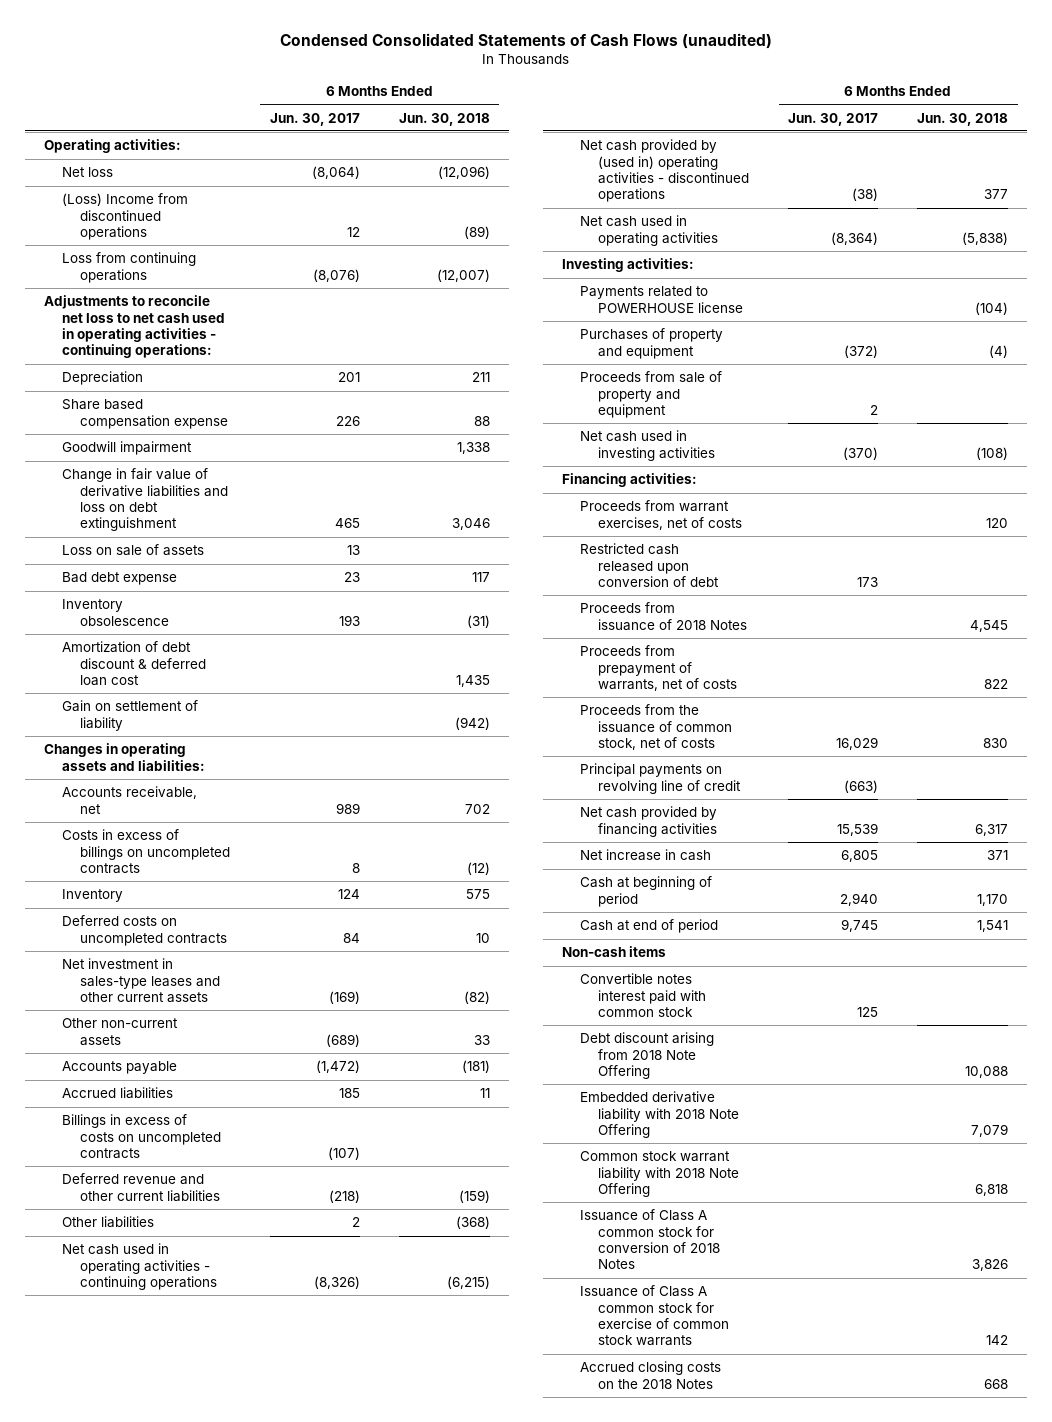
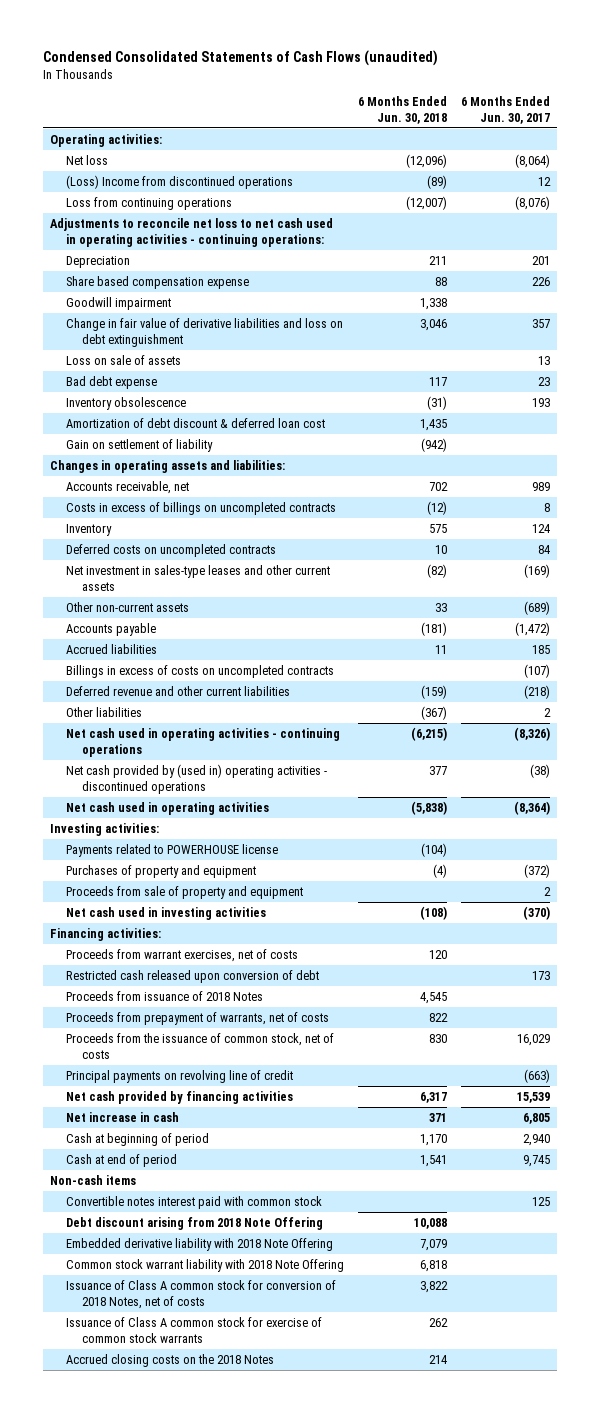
- | 6 Months Ended Jun. 30, 2017 | 6 Months Ended Jun. 30, 2018
+ | 6 Months Ended Jun. 30, 2018 | 6 Months Ended Jun. 30, 2017
- Change in fair value of derivative liabilities and loss on debt extinguishment | 465 | 3,046
+ Change in fair value of derivative liabilities and loss on debt extinguishment | 3,046 | 357
- Other liabilities | 2 | (368)
+ Other liabilities | (367) | 2
- Issuance of Class A common stock for conversion of 2018 Notes | | 3,826
- Issuance of Class A common stock for exercise of common stock warrants | | 142
- Accrued closing costs on the 2018 Notes | | 668
+ Issuance of Class A common stock for conversion of 2018 Notes, net of costs | 3,822 |
+ Issuance of Class A common stock for exercise of common stock warrants | 262 |
+ Accrued closing costs on the 2018 Notes | 214 |

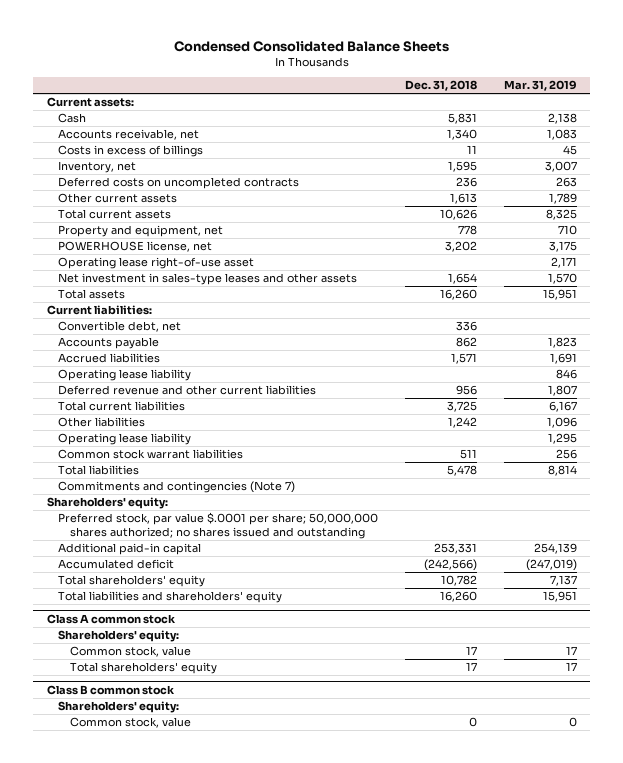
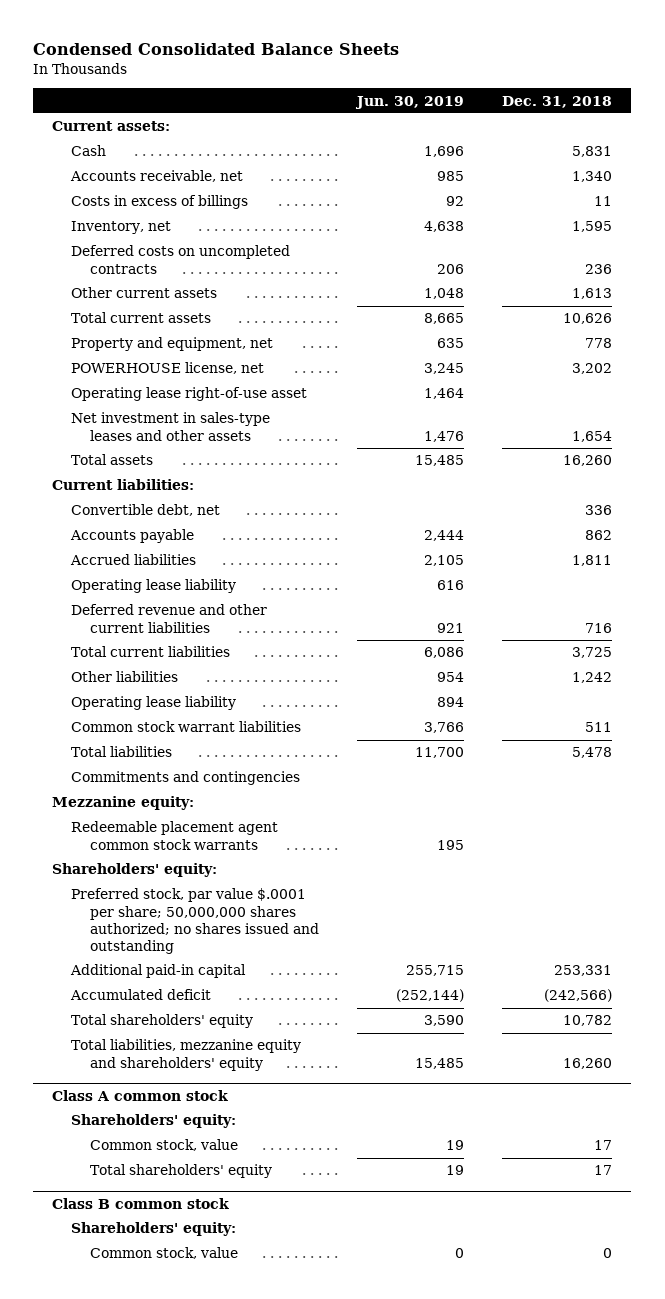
- | Dec. 31, 2018 | Mar. 31, 2019
+ | Jun. 30, 2019 | Dec. 31, 2018
- Accrued liabilities | 1,571 | 1,691
+ Accrued liabilities | 2,105 | 1,811
- Deferred revenue and other current liabilities | 956 | 1,807
+ Deferred revenue and other current liabilities | 921 | 716
- Commitments and contingencies (Note 7)
+ Commitments and contingencies
+ Mezzanine equity:
+ Redeemable placement agent common stock warrants | 195 |
- Total liabilities and shareholders' equity | 16,260 | 15,951
+ Total liabilities, mezzanine equity and shareholders' equity | 15,485 | 16,260

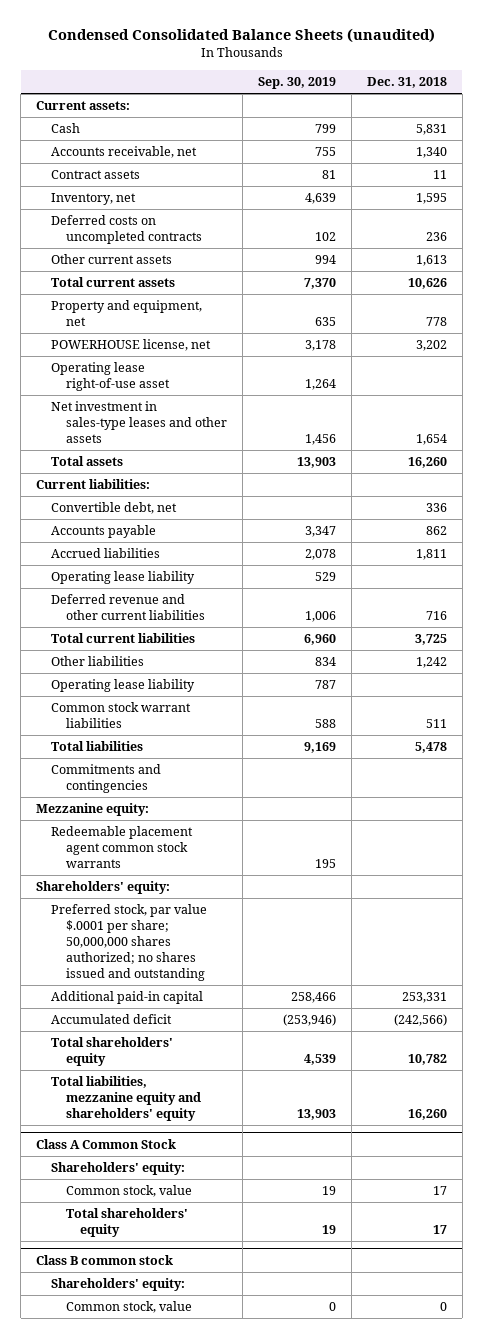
- Condensed Consolidated Balance Sheets
+ Condensed Consolidated Balance Sheets (unaudited)
- | Jun. 30, 2019 | Dec. 31, 2018
+ | Sep. 30, 2019 | Dec. 31, 2018
- Costs in excess of billings | 92 | 11
+ Contract assets | 81 | 11
- Class A common stock
+ Class A Common Stock

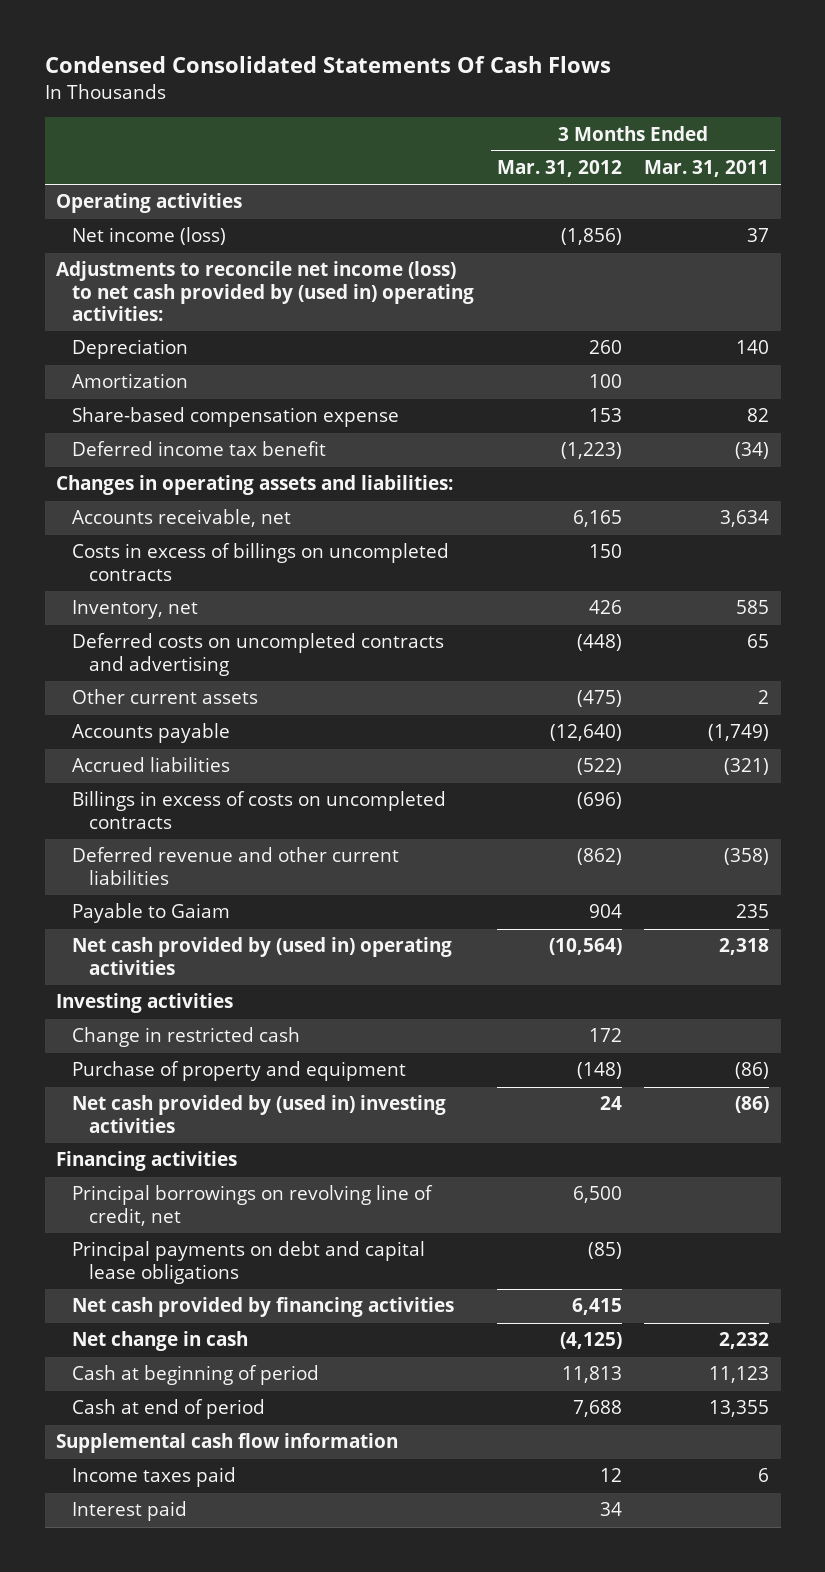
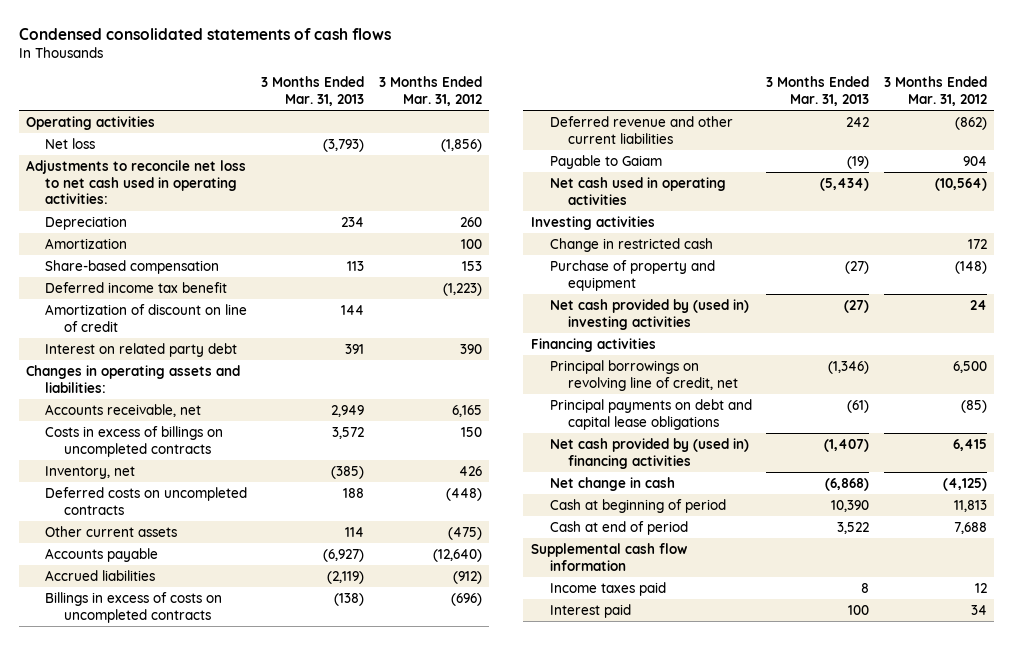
- Condensed Consolidated Statements Of Cash Flows
+ Condensed consolidated statements of cash flows
- | 3 Months Ended Mar. 31, 2012 | 3 Months Ended Mar. 31, 2011
+ | 3 Months Ended Mar. 31, 2013 | 3 Months Ended Mar. 31, 2012
- Net income (loss) | (1,856) | 37
- Adjustments to reconcile net income (loss) to net cash provided by (used in) operating activities:
+ Net loss | (3,793) | (1,856)
+ Adjustments to reconcile net loss to net cash used in operating activities:
- Share-based compensation expense | 153 | 82
+ Share-based compensation | 113 | 153
+ Amortization of discount on line of credit | 144 |
+ Interest on related party debt | 391 | 390
- Deferred costs on uncompleted contracts and advertising | (448) | 65
+ Deferred costs on uncompleted contracts | 188 | (448)
- Accrued liabilities | (522) | (321)
+ Accrued liabilities | (2,119) | (912)
- Net cash provided by (used in) operating activities | (10,564) | 2,318
+ Net cash used in operating activities | (5,434) | (10,564)
- Net cash provided by financing activities | 6,415 |
+ Net cash provided by (used in) financing activities | (1,407) | 6,415

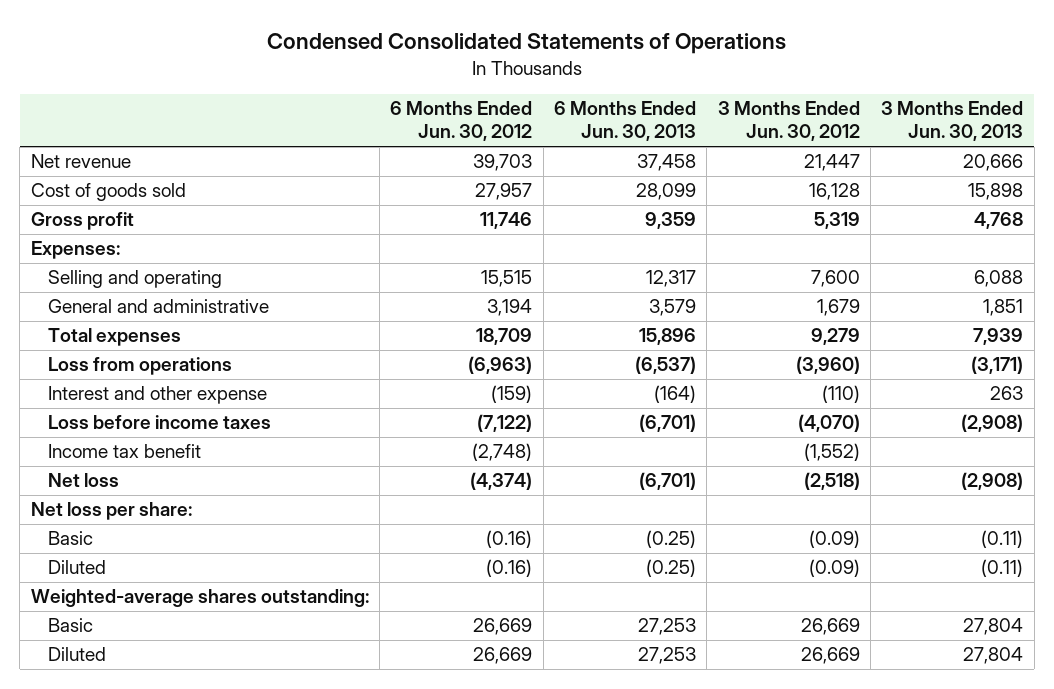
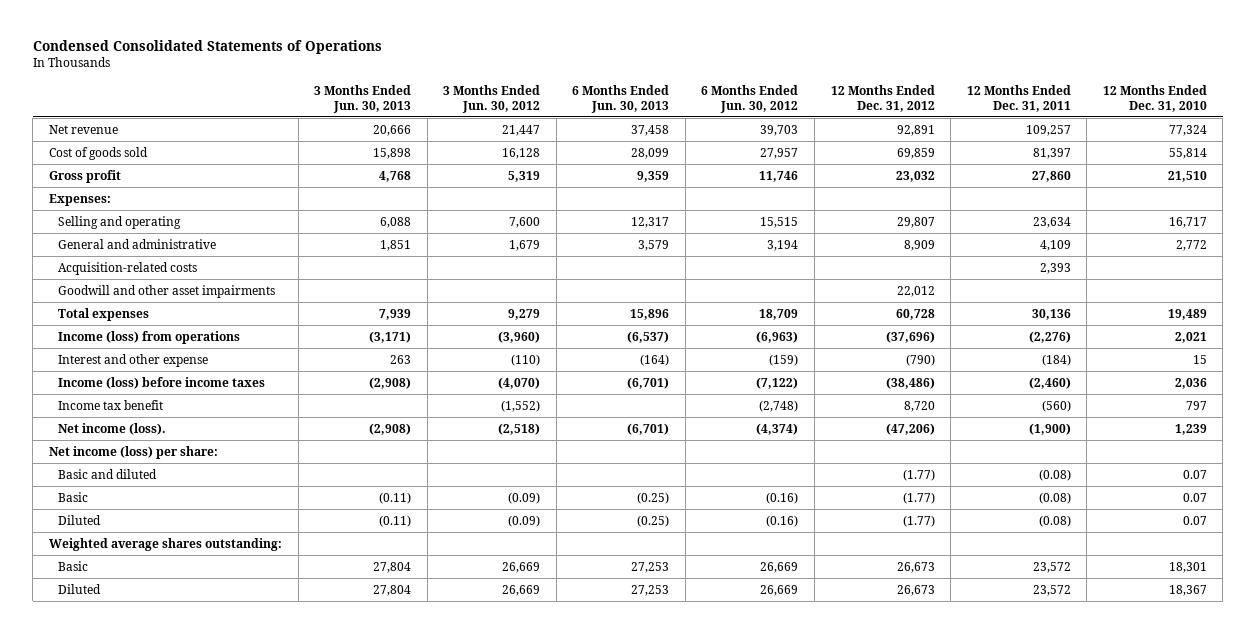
- | 6 Months Ended Jun. 30, 2012 | 6 Months Ended Jun. 30, 2013 | 3 Months Ended Jun. 30, 2012 | 3 Months Ended Jun. 30, 2013
+ | 3 Months Ended Jun. 30, 2013 | 3 Months Ended Jun. 30, 2012 | 6 Months Ended Jun. 30, 2013 | 6 Months Ended Jun. 30, 2012 | 12 Months Ended Dec. 31, 2012 | 12 Months Ended Dec. 31, 2011 | 12 Months Ended Dec. 31, 2010
+ Acquisition-related costs | | | | | | 2,393 |
+ Goodwill and other asset impairments | | | | | 22,012 | |
- Loss from operations | (6,963) | (6,537) | (3,960) | (3,171)
+ Income (loss) from operations | (3,171) | (3,960) | (6,537) | (6,963) | (37,696) | (2,276) | 2,021
- Loss before income taxes | (7,122) | (6,701) | (4,070) | (2,908)
+ Income (loss) before income taxes | (2,908) | (4,070) | (6,701) | (7,122) | (38,486) | (2,460) | 2,036
- Net loss | (4,374) | (6,701) | (2,518) | (2,908)
- Net loss per share:
+ Net income (loss). | (2,908) | (2,518) | (6,701) | (4,374) | (47,206) | (1,900) | 1,239
+ Net income (loss) per share:
+ Basic and diluted | | | | | (1.77) | (0.08) | 0.07
- Weighted-average shares outstanding:
+ Weighted average shares outstanding:

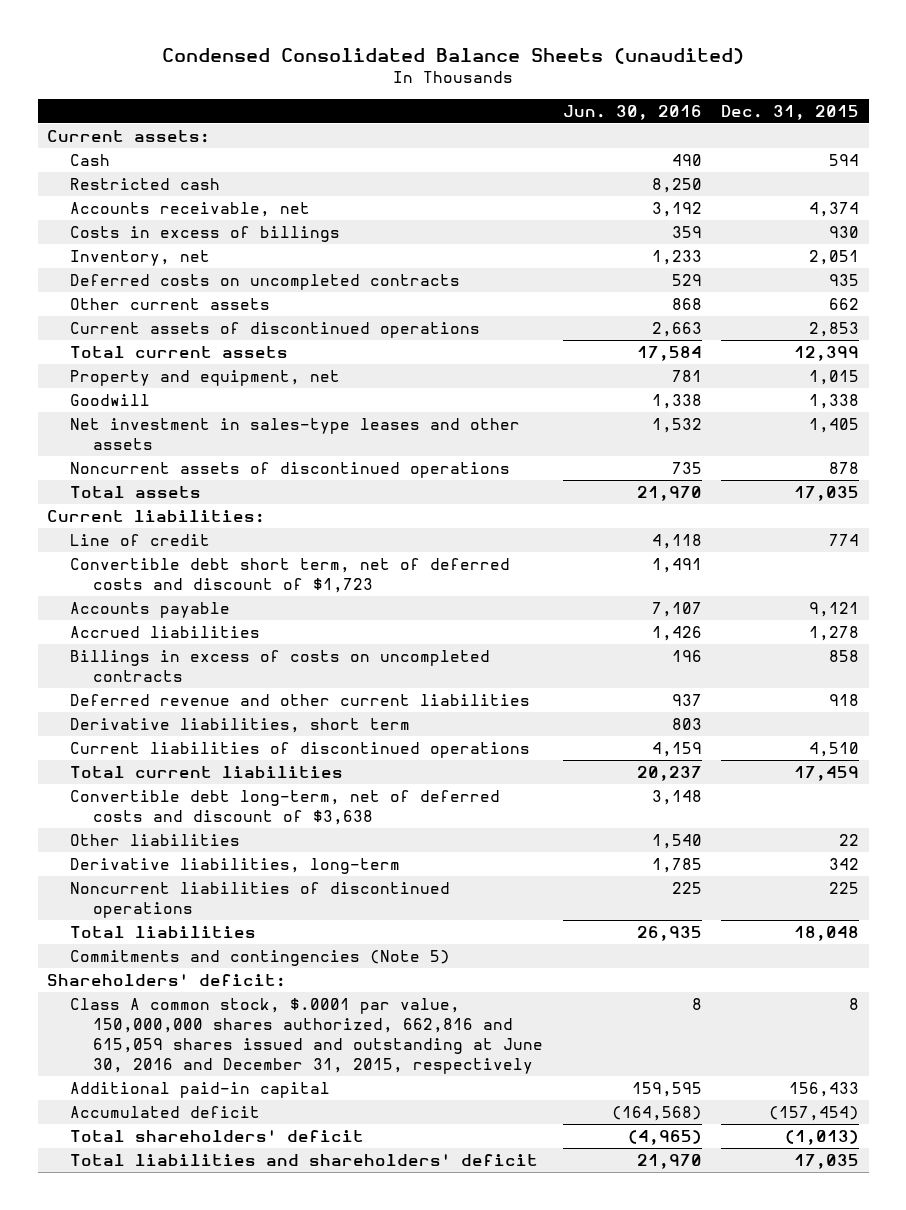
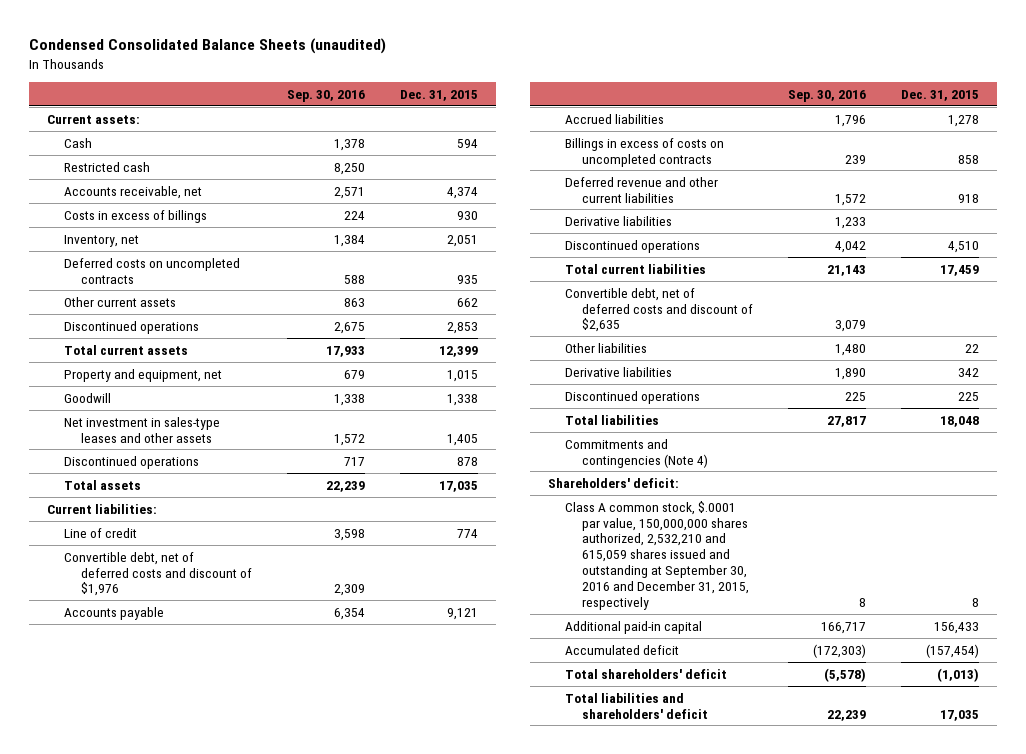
- | Jun. 30, 2016 | Dec. 31, 2015
+ | Sep. 30, 2016 | Dec. 31, 2015
- Current assets of discontinued operations | 2,663 | 2,853
+ Discontinued operations | 2,675 | 2,853
- Noncurrent assets of discontinued operations | 735 | 878
+ Discontinued operations | 717 | 878
- Convertible debt short term, net of deferred costs and discount of $1,723 | 1,491 |
+ Convertible debt, net of deferred costs and discount of $1,976 | 2,309 |
- Derivative liabilities, short term | 803 |
- Current liabilities of discontinued operations | 4,159 | 4,510
+ Derivative liabilities | 1,233 |
+ Discontinued operations | 4,042 | 4,510
- Convertible debt long-term, net of deferred costs and discount of $3,638 | 3,148 |
+ Convertible debt, net of deferred costs and discount of $2,635 | 3,079 |
- Derivative liabilities, long-term | 1,785 | 342
- Noncurrent liabilities of discontinued operations | 225 | 225
+ Derivative liabilities | 1,890 | 342
+ Discontinued operations | 225 | 225
- Commitments and contingencies (Note 5)
+ Commitments and contingencies (Note 4)
- Class A common stock, $.0001 par value, 150,000,000 shares authorized, 662,816 and 615,059 shares issued and outstanding at June 30, 2016 and December 31, 2015, respectively | 8 | 8
+ Class A common stock, $.0001 par value, 150,000,000 shares authorized, 2,532,210 and 615,059 shares issued and outstanding at September 30, 2016 and December 31, 2015, respectively | 8 | 8

